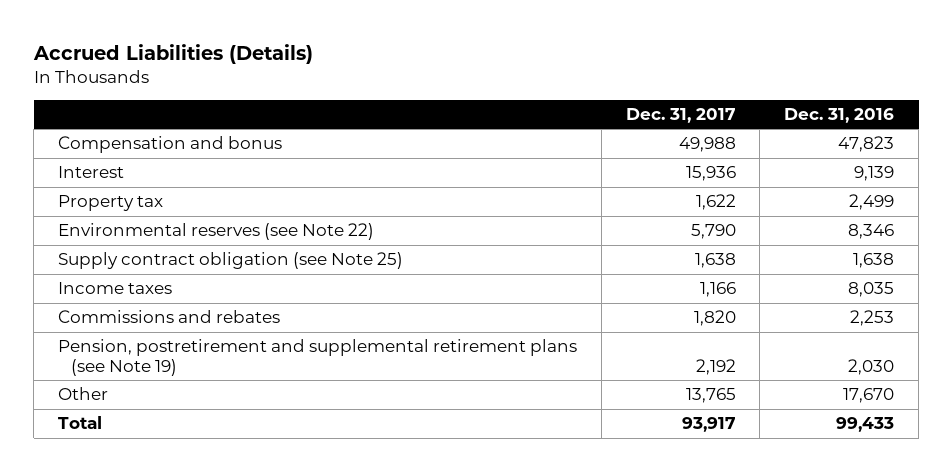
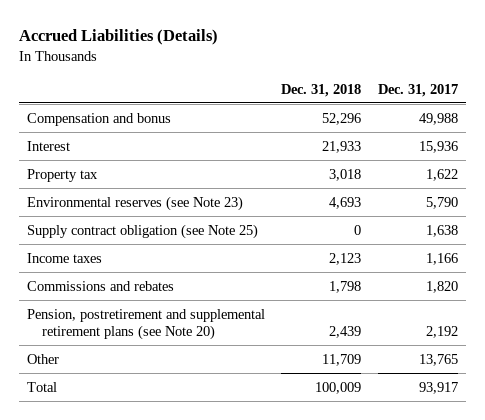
- | Dec. 31, 2017 | Dec. 31, 2016
+ | Dec. 31, 2018 | Dec. 31, 2017
- Environmental reserves (see Note 22) | 5,790 | 8,346
+ Environmental reserves (see Note 23) | 4,693 | 5,790
- Pension, postretirement and supplemental retirement plans (see Note 19) | 2,192 | 2,030
+ Pension, postretirement and supplemental retirement plans (see Note 20) | 2,439 | 2,192

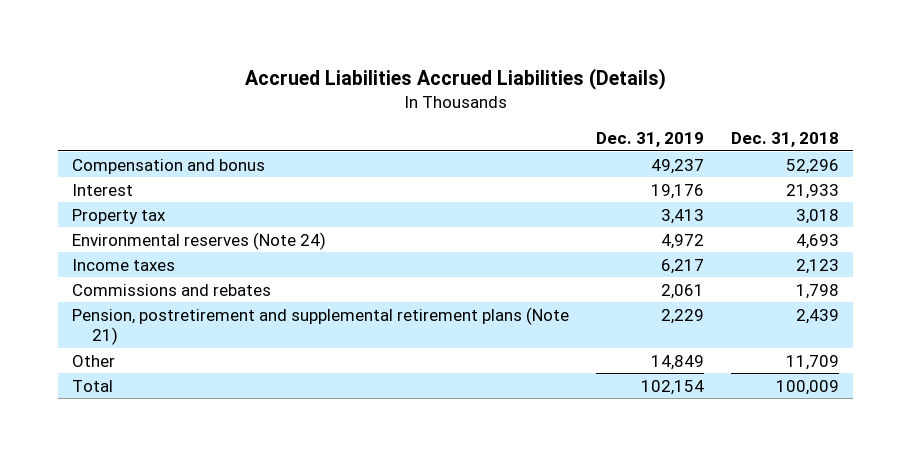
- Accrued Liabilities (Details)
+ Accrued Liabilities Accrued Liabilities (Details)
- | Dec. 31, 2018 | Dec. 31, 2017
+ | Dec. 31, 2019 | Dec. 31, 2018
- Environmental reserves (see Note 23) | 4,693 | 5,790
- Supply contract obligation (see Note 25) | 0 | 1,638
+ Environmental reserves (Note 24) | 4,972 | 4,693
- Pension, postretirement and supplemental retirement plans (see Note 20) | 2,439 | 2,192
+ Pension, postretirement and supplemental retirement plans (Note 21) | 2,229 | 2,439

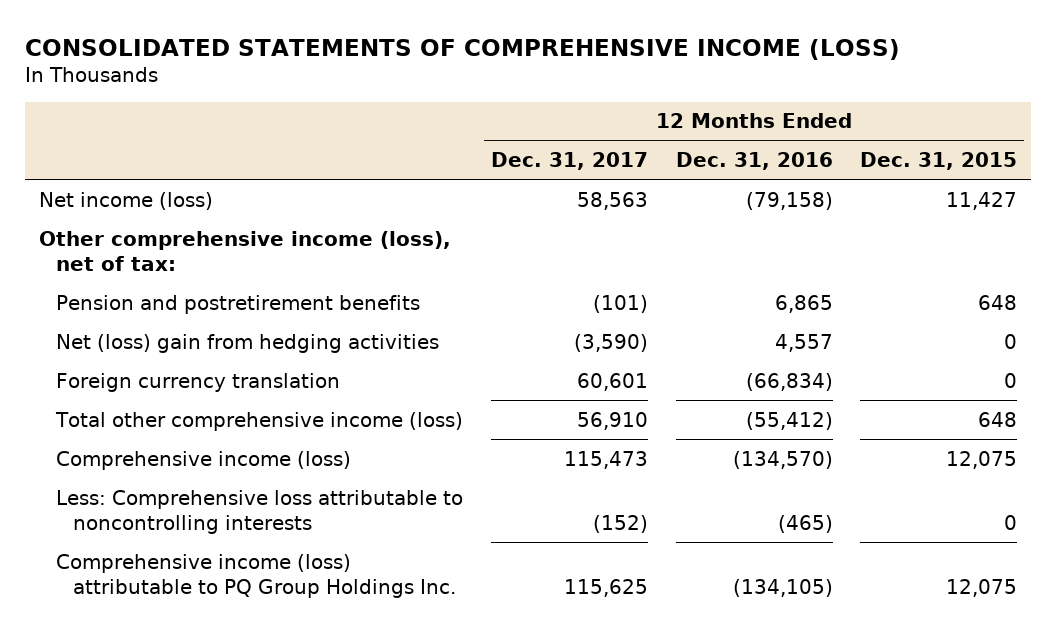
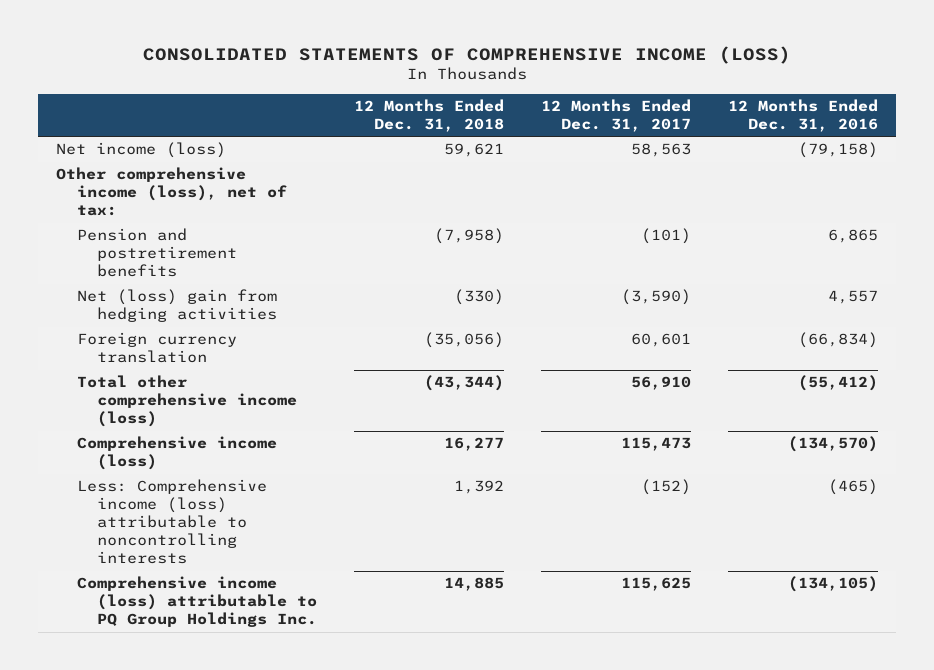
- | 12 Months Ended Dec. 31, 2017 | 12 Months Ended Dec. 31, 2016 | 12 Months Ended Dec. 31, 2015
+ | 12 Months Ended Dec. 31, 2018 | 12 Months Ended Dec. 31, 2017 | 12 Months Ended Dec. 31, 2016
- Less: Comprehensive loss attributable to noncontrolling interests | (152) | (465) | 0
+ Less: Comprehensive income (loss) attributable to noncontrolling interests | 1,392 | (152) | (465)

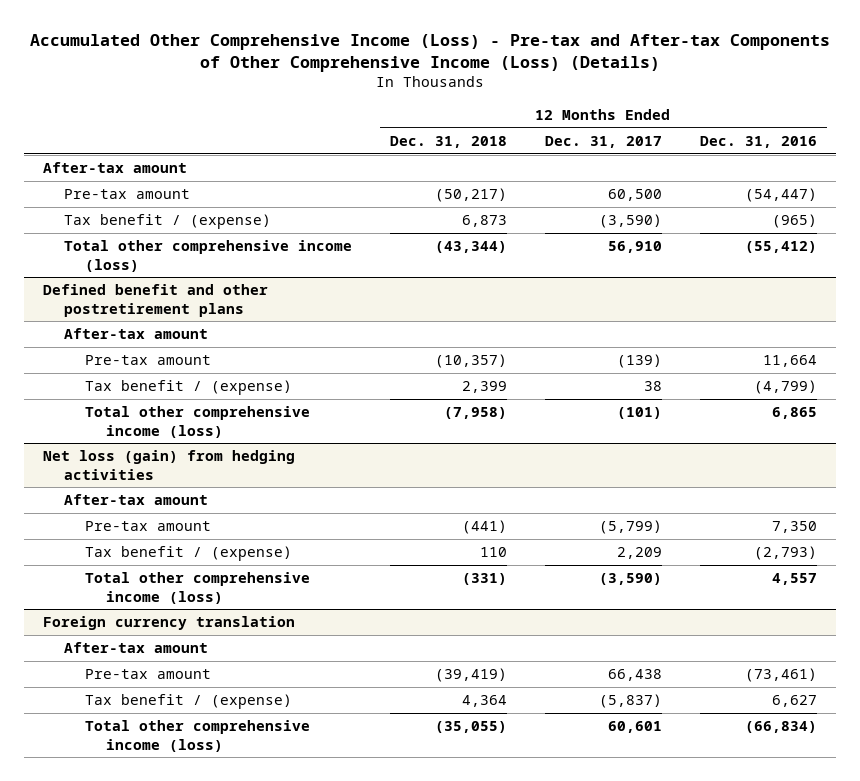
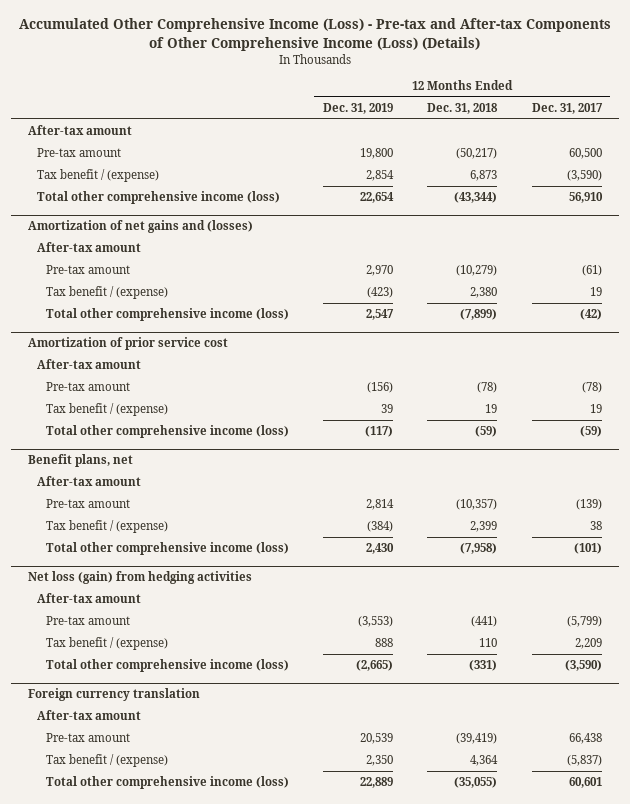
- | 12 Months Ended Dec. 31, 2018 | 12 Months Ended Dec. 31, 2017 | 12 Months Ended Dec. 31, 2016
+ | 12 Months Ended Dec. 31, 2019 | 12 Months Ended Dec. 31, 2018 | 12 Months Ended Dec. 31, 2017
- Defined benefit and other postretirement plans
+ Amortization of net gains and (losses)
+ Pre-tax amount | 2,970 | (10,279) | (61)
+ Tax benefit / (expense) | (423) | 2,380 | 19
+ Total other comprehensive income (loss) | 2,547 | (7,899) | (42)
+ Amortization of prior service cost
+ After-tax amount
+ Pre-tax amount | (156) | (78) | (78)
+ Tax benefit / (expense) | 39 | 19 | 19
+ Total other comprehensive income (loss) | (117) | (59) | (59)
+ Benefit plans, net
+ After-tax amount

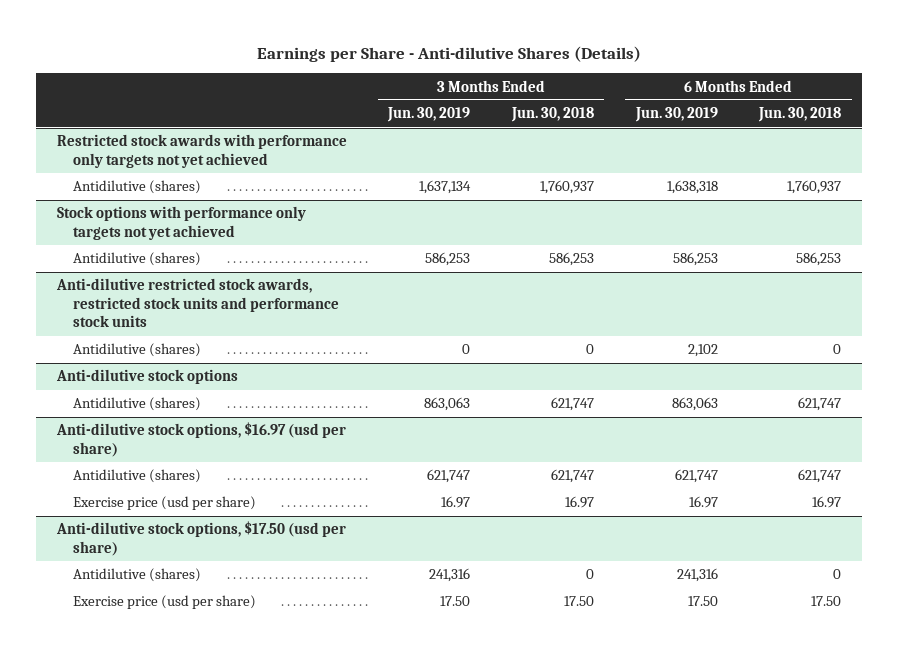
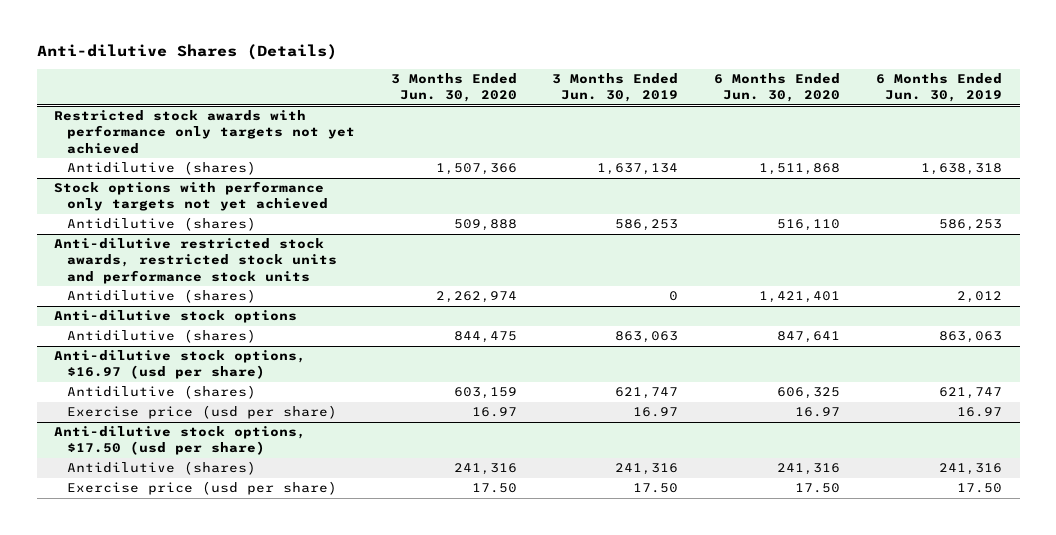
- Earnings per Share - Anti-dilutive Shares (Details)
+ Anti-dilutive Shares (Details)
- | 3 Months Ended Jun. 30, 2019 | 3 Months Ended Jun. 30, 2018 | 6 Months Ended Jun. 30, 2019 | 6 Months Ended Jun. 30, 2018
+ | 3 Months Ended Jun. 30, 2020 | 3 Months Ended Jun. 30, 2019 | 6 Months Ended Jun. 30, 2020 | 6 Months Ended Jun. 30, 2019
@ Anti-dilutive restricted stock awards, restricted stock units and performance stock units
- Antidilutive (shares) | 0 | 0 | 2,102 | 0
+ Antidilutive (shares) | 2,262,974 | 0 | 1,421,401 | 2,012

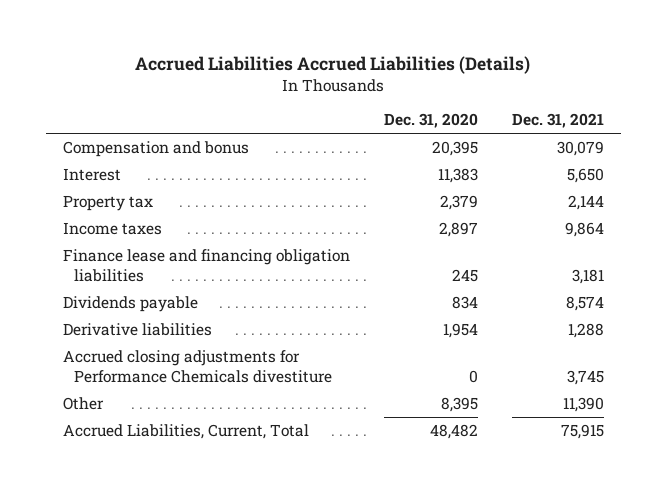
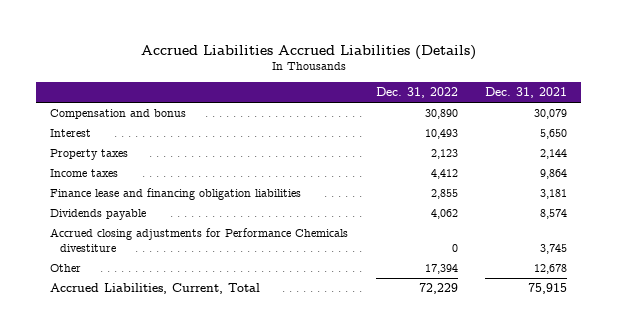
- | Dec. 31, 2020 | Dec. 31, 2021
+ | Dec. 31, 2022 | Dec. 31, 2021
- Property tax | 2,379 | 2,144
+ Property taxes | 2,123 | 2,144
- Derivative liabilities | 1,954 | 1,288
- Other | 8,395 | 11,390
+ Other | 17,394 | 12,678

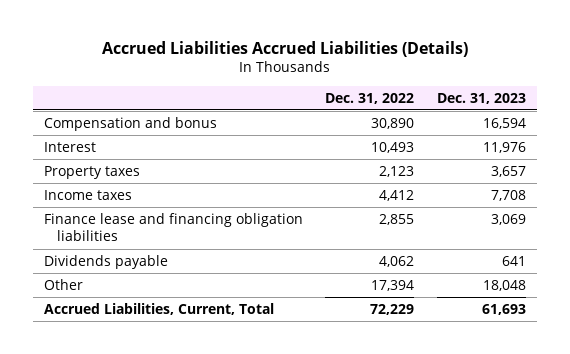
- | Dec. 31, 2022 | Dec. 31, 2021
+ | Dec. 31, 2022 | Dec. 31, 2023
- Accrued closing adjustments for Performance Chemicals divestiture | 0 | 3,745

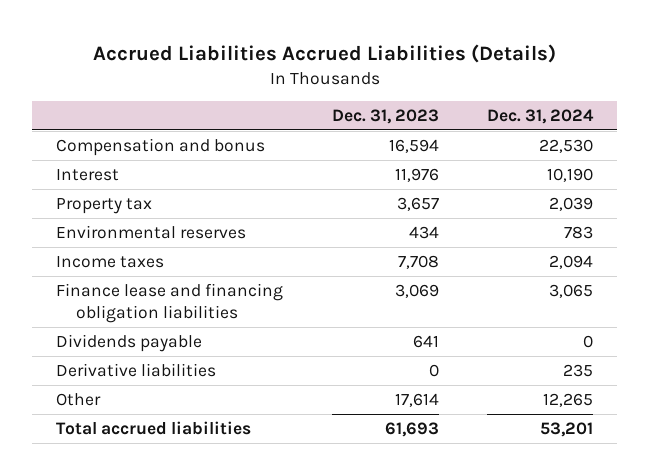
- | Dec. 31, 2022 | Dec. 31, 2023
+ | Dec. 31, 2023 | Dec. 31, 2024
- Property taxes | 2,123 | 3,657
+ Property tax | 3,657 | 2,039
+ Environmental reserves | 434 | 783
- Other | 17,394 | 18,048
- Accrued Liabilities, Current, Total | 72,229 | 61,693
+ Derivative liabilities | 0 | 235
+ Other | 17,614 | 12,265
+ Total accrued liabilities | 61,693 | 53,201

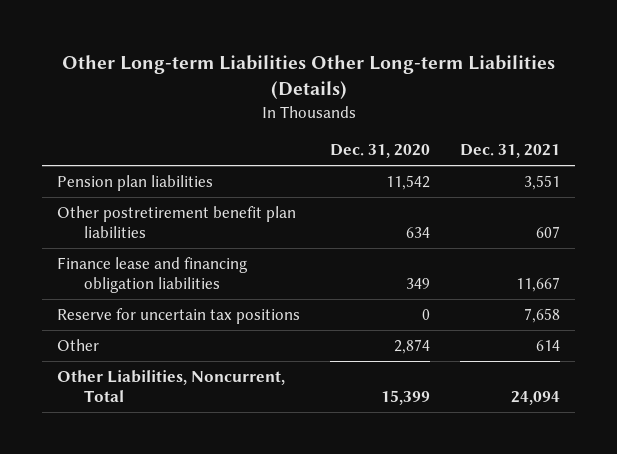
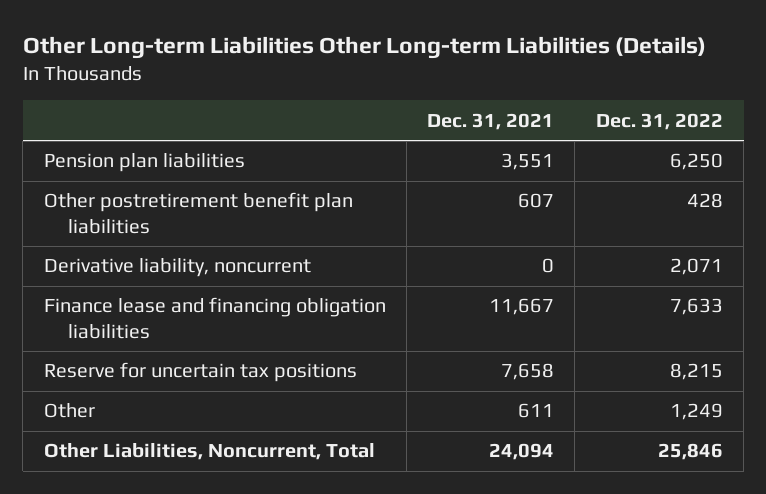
- | Dec. 31, 2020 | Dec. 31, 2021
+ | Dec. 31, 2021 | Dec. 31, 2022
+ Derivative liability, noncurrent | 0 | 2,071
- Other | 2,874 | 614
+ Other | 611 | 1,249

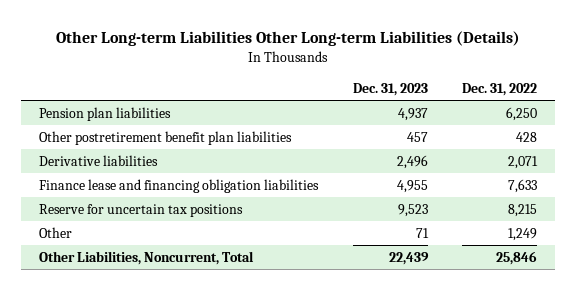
- | Dec. 31, 2021 | Dec. 31, 2022
+ | Dec. 31, 2023 | Dec. 31, 2022
- Derivative liability, noncurrent | 0 | 2,071
+ Derivative liabilities | 2,496 | 2,071

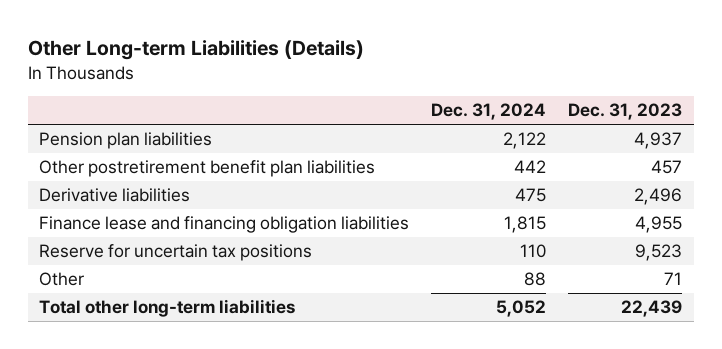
- Other Long-term Liabilities Other Long-term Liabilities (Details)
+ Other Long-term Liabilities (Details)
- | Dec. 31, 2023 | Dec. 31, 2022
+ | Dec. 31, 2024 | Dec. 31, 2023
- Other Liabilities, Noncurrent, Total | 22,439 | 25,846
+ Total other long-term liabilities | 5,052 | 22,439

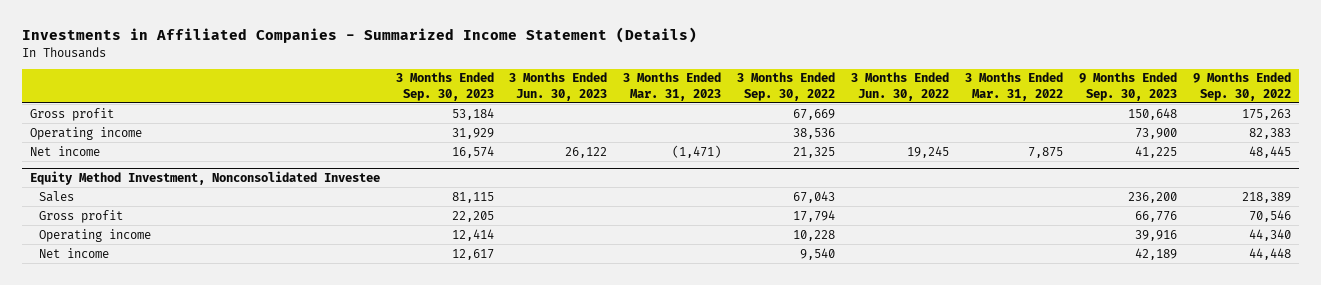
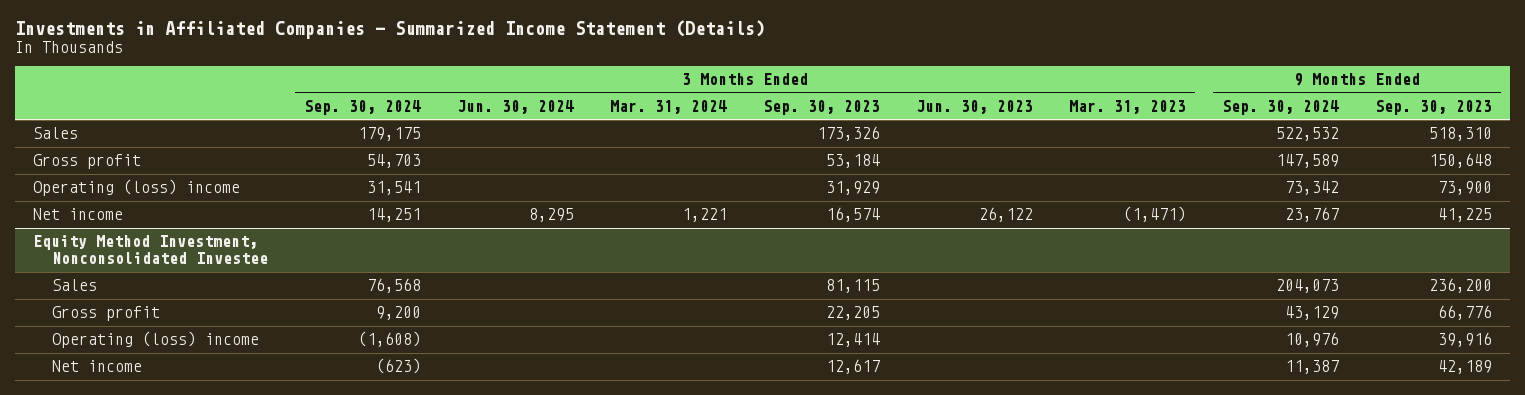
- | 3 Months Ended Sep. 30, 2023 | 3 Months Ended Jun. 30, 2023 | 3 Months Ended Mar. 31, 2023 | 3 Months Ended Sep. 30, 2022 | 3 Months Ended Jun. 30, 2022 | 3 Months Ended Mar. 31, 2022 | 9 Months Ended Sep. 30, 2023 | 9 Months Ended Sep. 30, 2022
+ | 3 Months Ended Sep. 30, 2024 | 3 Months Ended Jun. 30, 2024 | 3 Months Ended Mar. 31, 2024 | 3 Months Ended Sep. 30, 2023 | 3 Months Ended Jun. 30, 2023 | 3 Months Ended Mar. 31, 2023 | 9 Months Ended Sep. 30, 2024 | 9 Months Ended Sep. 30, 2023
+ Sales | 179,175 | | | 173,326 | | | 522,532 | 518,310
- Operating income | 31,929 | | | 38,536 | | | 73,900 | 82,383
+ Operating (loss) income | 31,541 | | | 31,929 | | | 73,342 | 73,900
@ Equity Method Investment, Nonconsolidated Investee
- Operating income | 12,414 | | | 10,228 | | | 39,916 | 44,340
+ Operating (loss) income | (1,608) | | | 12,414 | | | 10,976 | 39,916

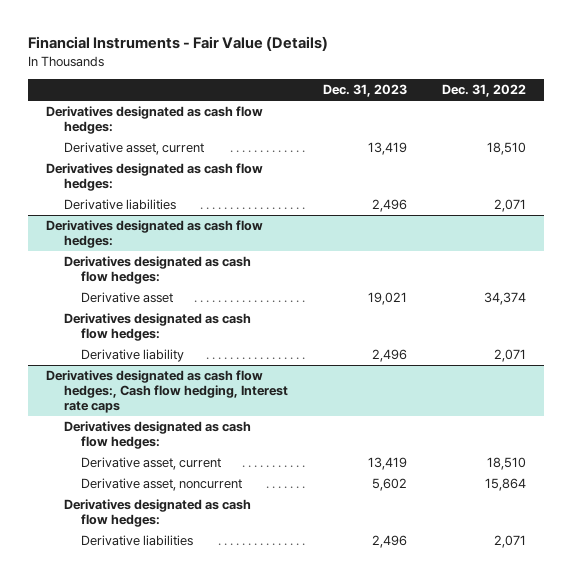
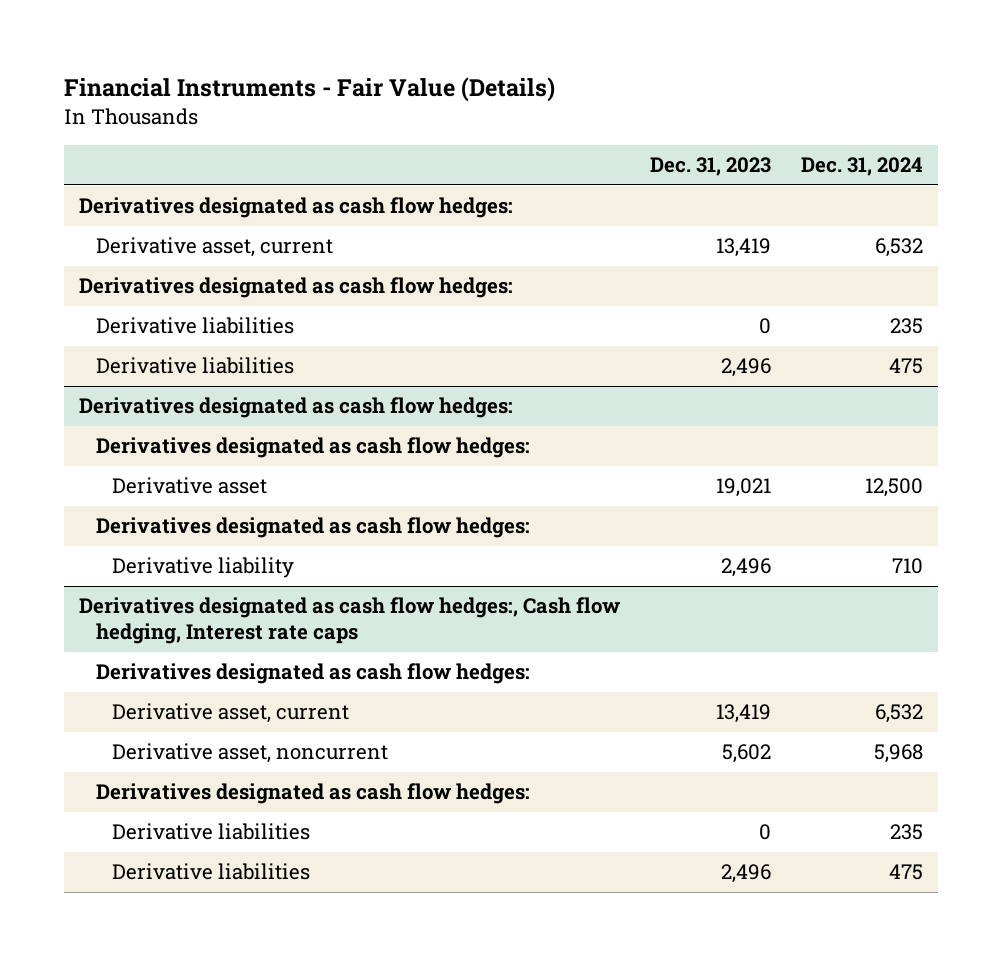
- | Dec. 31, 2023 | Dec. 31, 2022
+ | Dec. 31, 2023 | Dec. 31, 2024
+ Derivative liabilities | 0 | 235
@ Derivatives designated as cash flow hedges:, Cash flow hedging, Interest rate caps
+ Derivative liabilities | 0 | 235

